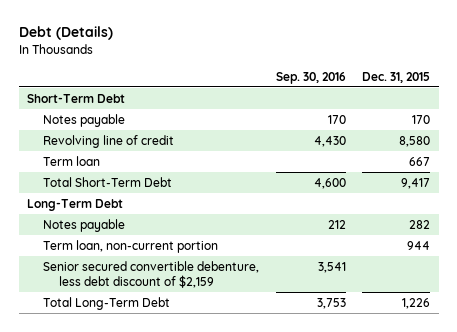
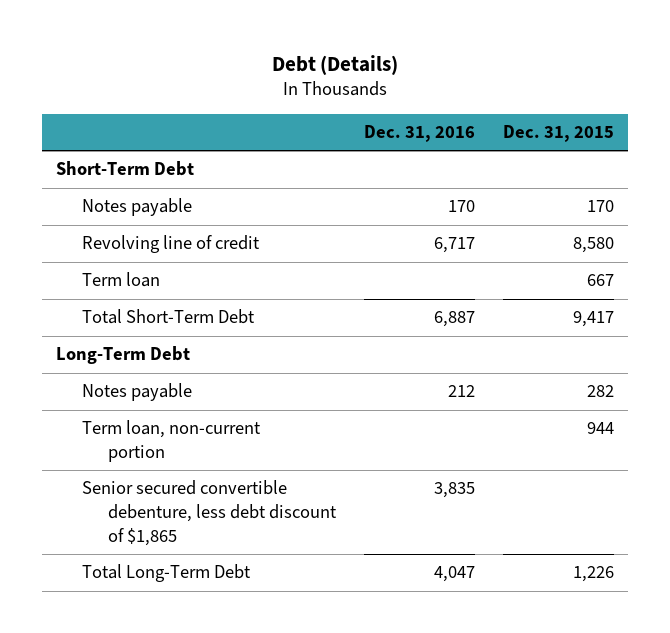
- | Sep. 30, 2016 | Dec. 31, 2015
+ | Dec. 31, 2016 | Dec. 31, 2015
- Senior secured convertible debenture, less debt discount of $2,159 | 3,541 |
+ Senior secured convertible debenture, less debt discount of $1,865 | 3,835 |

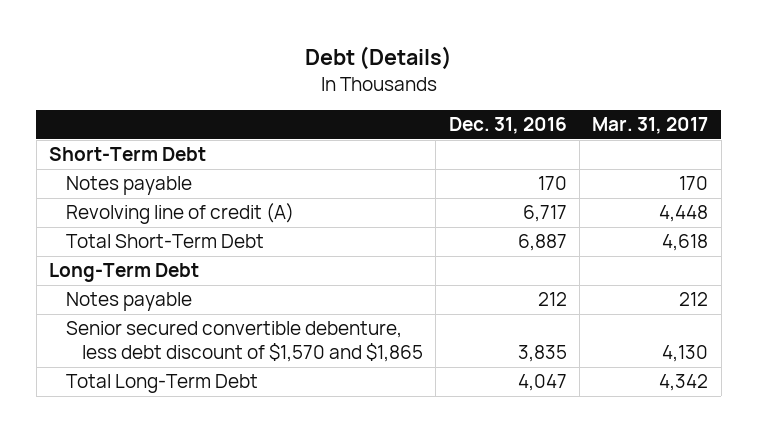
- | Dec. 31, 2016 | Dec. 31, 2015
+ | Dec. 31, 2016 | Mar. 31, 2017
- Revolving line of credit | 6,717 | 8,580
- Term loan | | 667
+ Revolving line of credit (A) | 6,717 | 4,448
- Term loan, non-current portion | | 944
- Senior secured convertible debenture, less debt discount of $1,865 | 3,835 |
+ Senior secured convertible debenture, less debt discount of $1,570 and $1,865 | 3,835 | 4,130

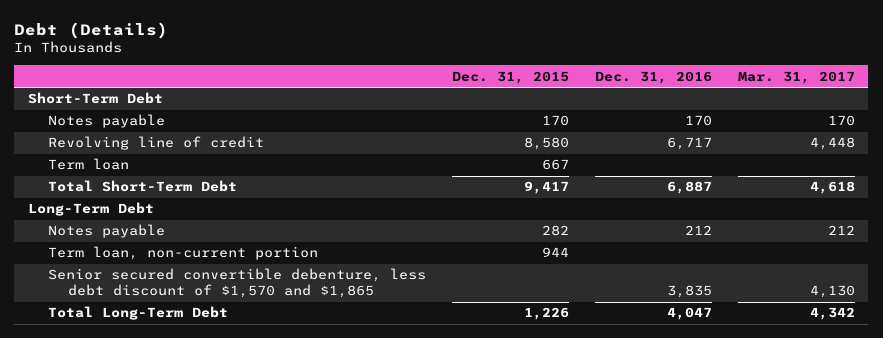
- | Dec. 31, 2016 | Mar. 31, 2017
+ | Dec. 31, 2015 | Dec. 31, 2016 | Mar. 31, 2017
- Revolving line of credit (A) | 6,717 | 4,448
+ Revolving line of credit | 8,580 | 6,717 | 4,448
+ Term loan | 667 | |
+ Term loan, non-current portion | 944 | |

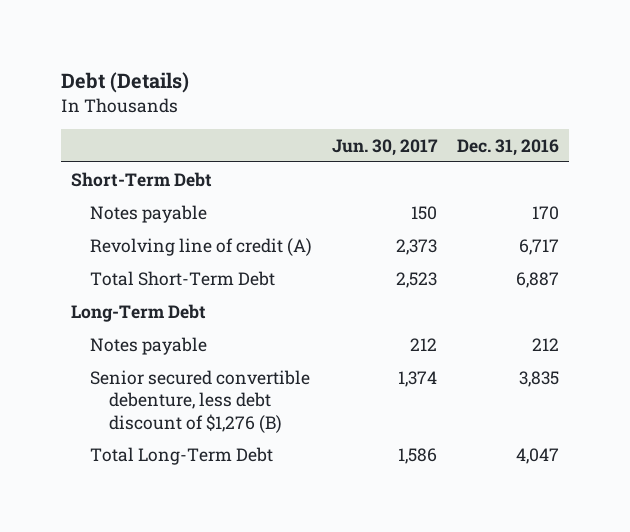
- | Dec. 31, 2015 | Dec. 31, 2016 | Mar. 31, 2017
+ | Jun. 30, 2017 | Dec. 31, 2016
- Revolving line of credit | 8,580 | 6,717 | 4,448
- Term loan | 667 | |
+ Revolving line of credit (A) | 2,373 | 6,717
- Term loan, non-current portion | 944 | |
- Senior secured convertible debenture, less debt discount of $1,570 and $1,865 | | 3,835 | 4,130
+ Senior secured convertible debenture, less debt discount of $1,276 (B) | 1,374 | 3,835

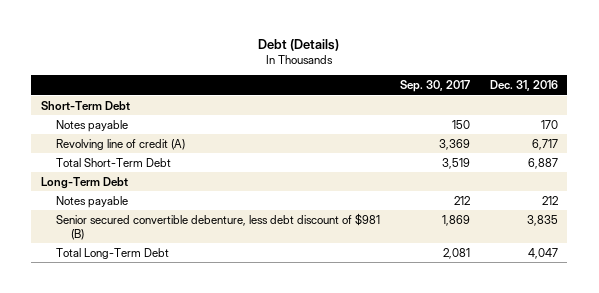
- | Jun. 30, 2017 | Dec. 31, 2016
+ | Sep. 30, 2017 | Dec. 31, 2016
- Senior secured convertible debenture, less debt discount of $1,276 (B) | 1,374 | 3,835
+ Senior secured convertible debenture, less debt discount of $981 (B) | 1,869 | 3,835

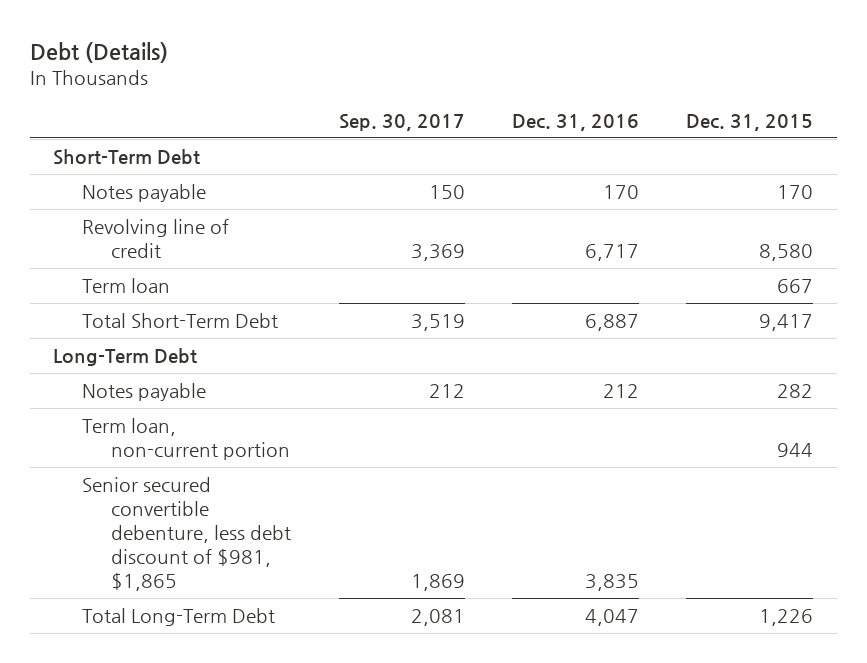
- | Sep. 30, 2017 | Dec. 31, 2016
+ | Sep. 30, 2017 | Dec. 31, 2016 | Dec. 31, 2015
- Revolving line of credit (A) | 3,369 | 6,717
+ Revolving line of credit | 3,369 | 6,717 | 8,580
+ Term loan | | | 667
- Senior secured convertible debenture, less debt discount of $981 (B) | 1,869 | 3,835
+ Term loan, non-current portion | | | 944
+ Senior secured convertible debenture, less debt discount of $981, $1,865 | 1,869 | 3,835 |

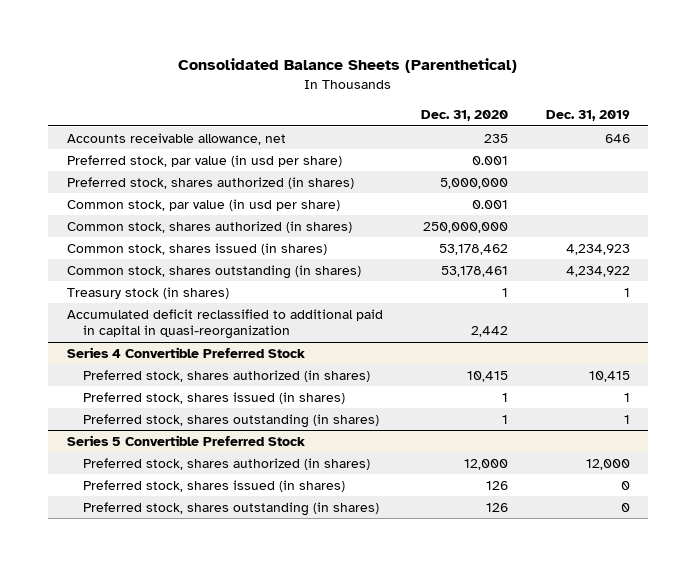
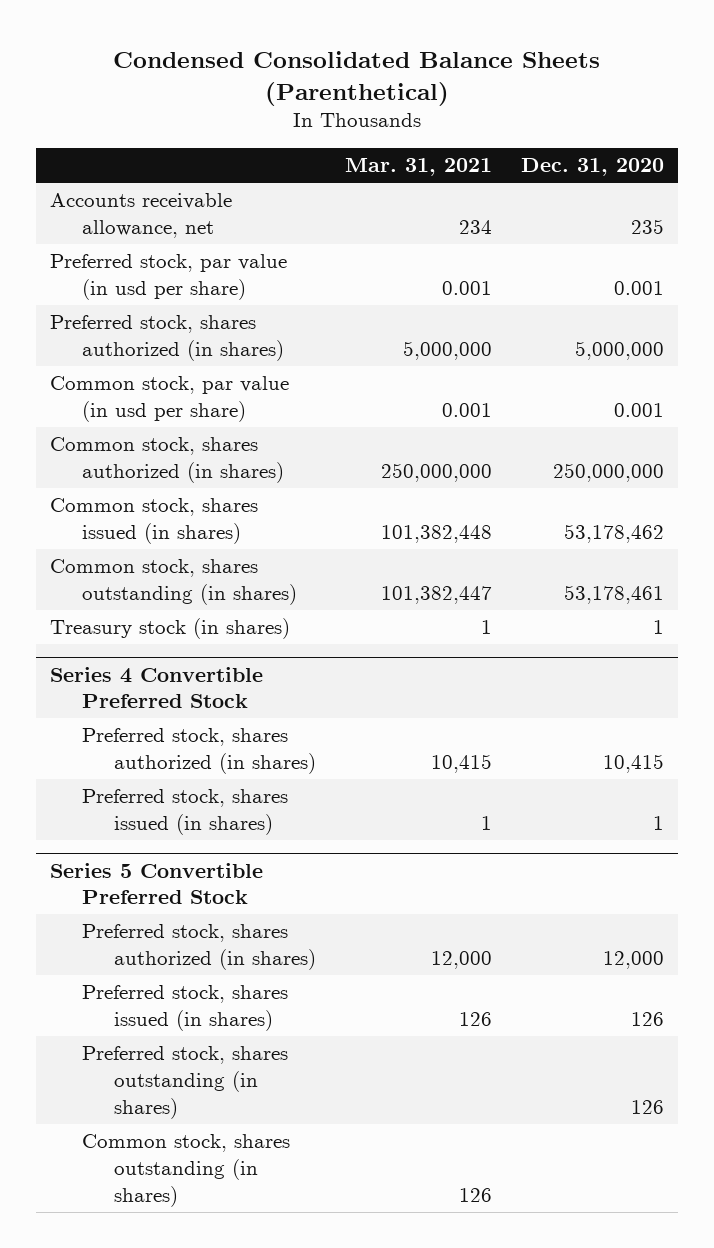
- Consolidated Balance Sheets (Parenthetical)
+ Condensed Consolidated Balance Sheets (Parenthetical)
- | Dec. 31, 2020 | Dec. 31, 2019
+ | Mar. 31, 2021 | Dec. 31, 2020
- Accumulated deficit reclassified to additional paid in capital in quasi-reorganization | 2,442 |
@ Series 4 Convertible Preferred Stock
- Preferred stock, shares outstanding (in shares) | 1 | 1
@ Series 5 Convertible Preferred Stock
+ Common stock, shares outstanding (in shares) | 126 |

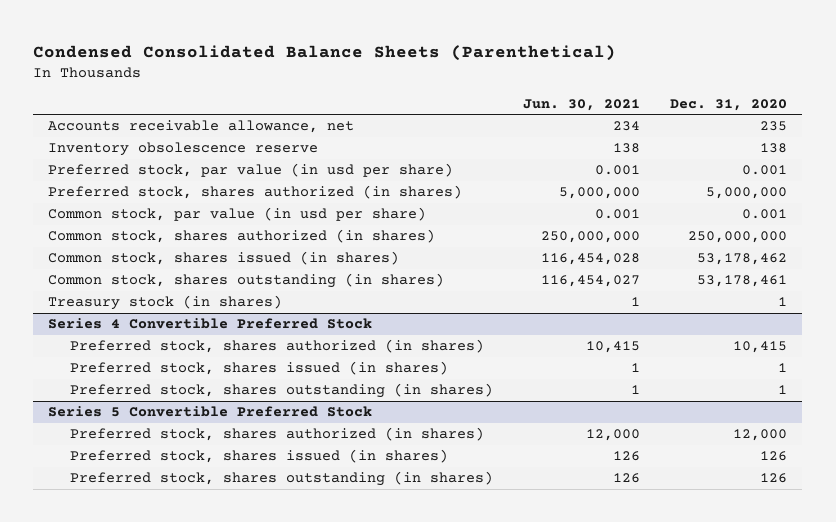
- | Mar. 31, 2021 | Dec. 31, 2020
+ | Jun. 30, 2021 | Dec. 31, 2020
+ Inventory obsolescence reserve | 138 | 138
@ Series 4 Convertible Preferred Stock
+ Preferred stock, shares outstanding (in shares) | 1 | 1
@ Series 5 Convertible Preferred Stock
- Common stock, shares outstanding (in shares) | 126 |

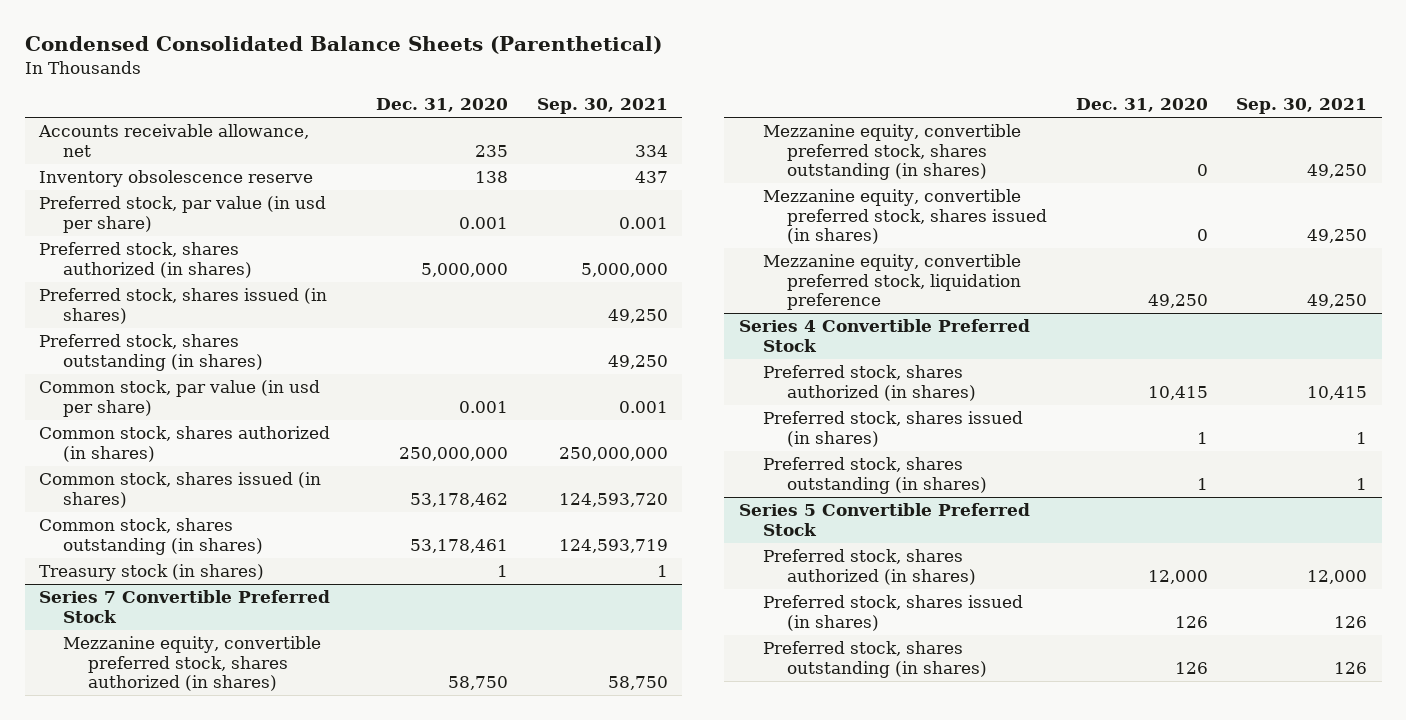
- | Jun. 30, 2021 | Dec. 31, 2020
+ | Dec. 31, 2020 | Sep. 30, 2021
+ Preferred stock, shares issued (in shares) | | 49,250
+ Preferred stock, shares outstanding (in shares) | | 49,250
+ Series 7 Convertible Preferred Stock
+ Mezzanine equity, convertible preferred stock, shares authorized (in shares) | 58,750 | 58,750
+ Mezzanine equity, convertible preferred stock, shares outstanding (in shares) | 0 | 49,250
+ Mezzanine equity, convertible preferred stock, shares issued (in shares) | 0 | 49,250
+ Mezzanine equity, convertible preferred stock, liquidation preference | 49,250 | 49,250

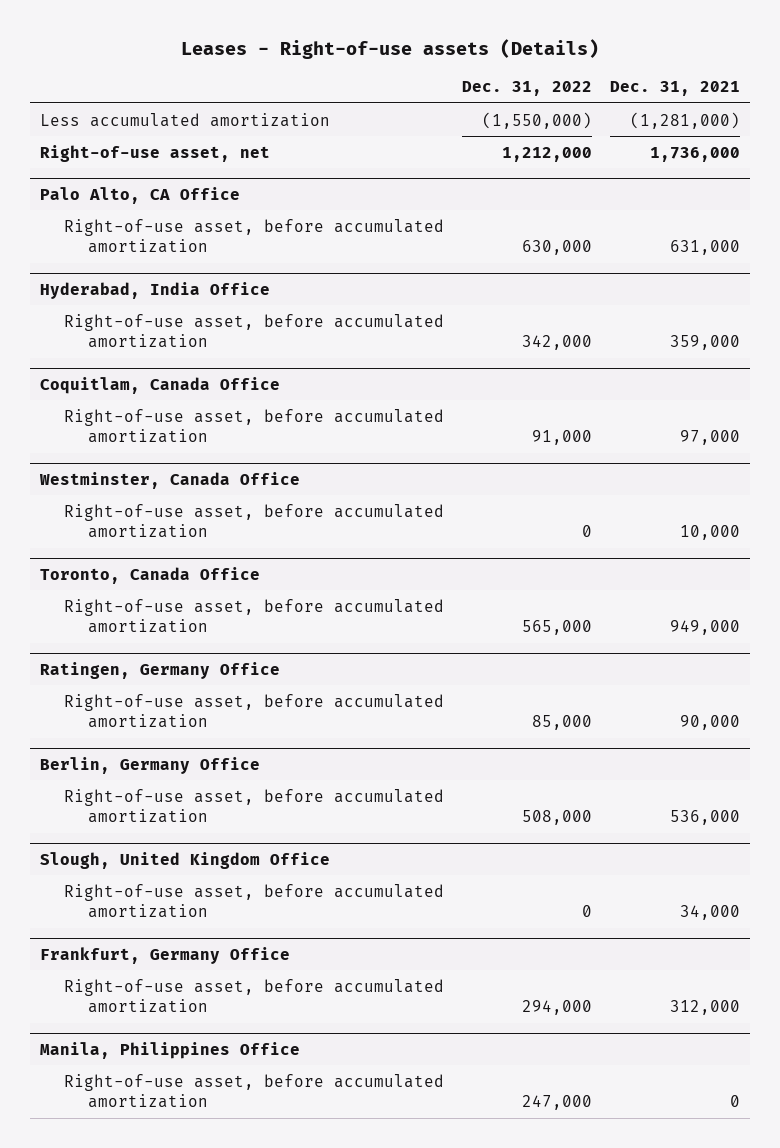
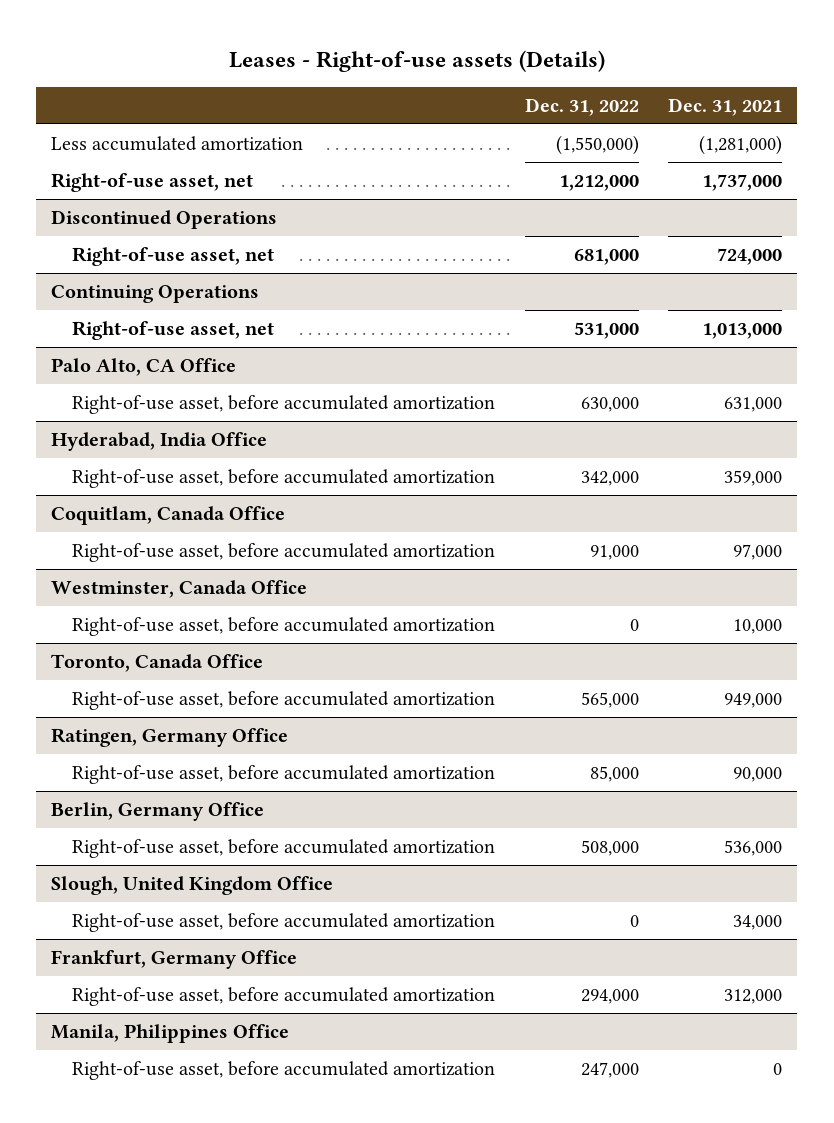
- Right-of-use asset, net | 1,212,000 | 1,736,000
+ Right-of-use asset, net | 1,212,000 | 1,737,000
+ Discontinued Operations
+ Right-of-use asset, net | 681,000 | 724,000
+ Continuing Operations
+ Right-of-use asset, net | 531,000 | 1,013,000

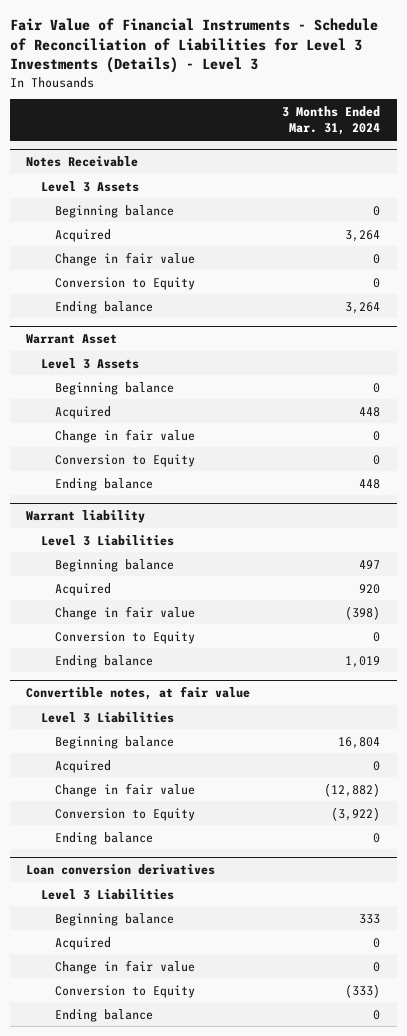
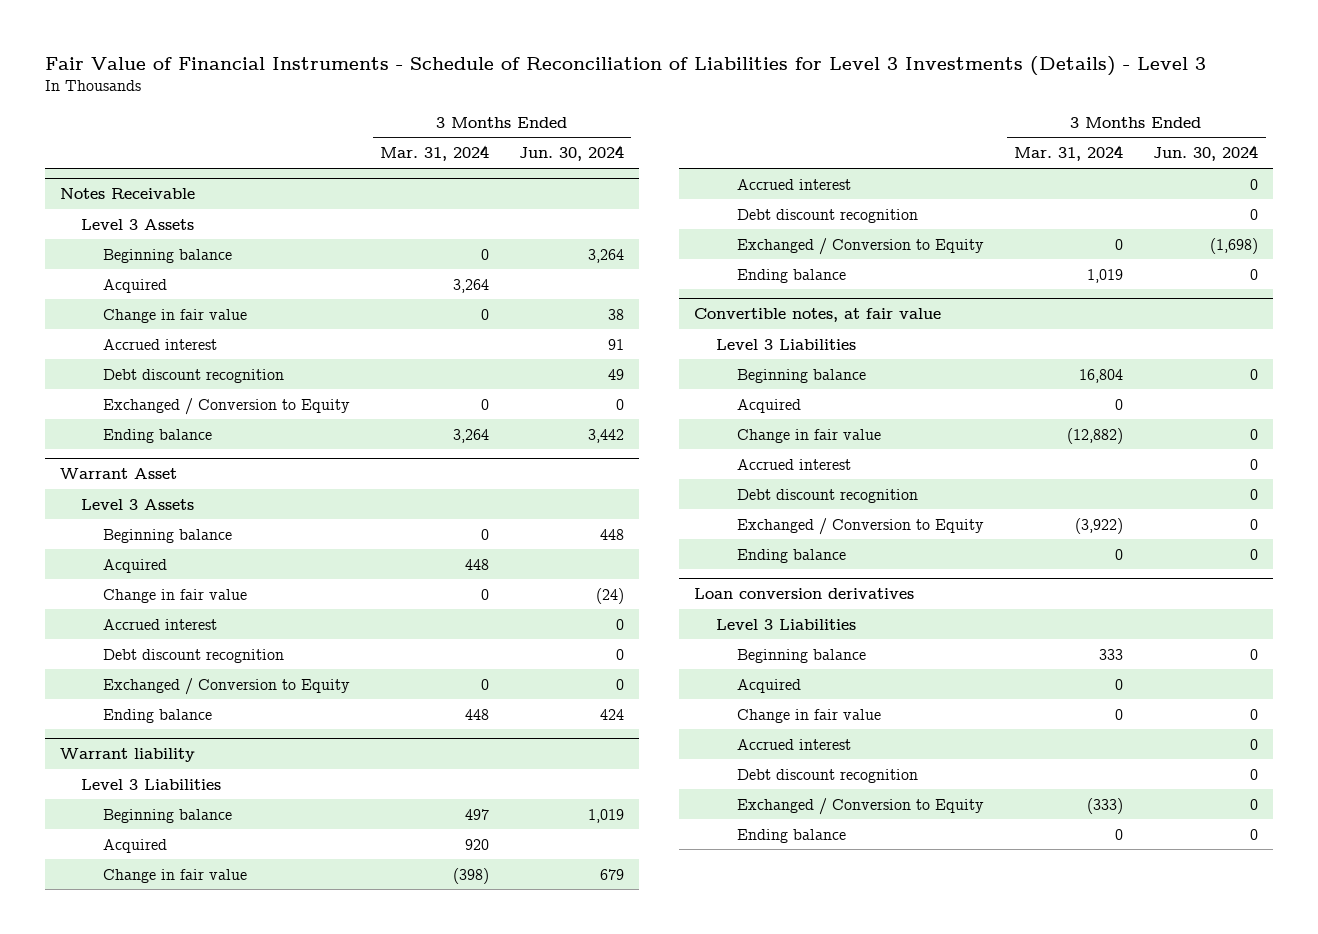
- | 3 Months Ended Mar. 31, 2024
+ | 3 Months Ended Mar. 31, 2024 | 3 Months Ended Jun. 30, 2024
@ Notes Receivable
- Conversion to Equity | 0
+ Accrued interest | | 91
+ Debt discount recognition | | 49
+ Exchanged / Conversion to Equity | 0 | 0
@ Warrant Asset
- Conversion to Equity | 0
+ Accrued interest | | 0
+ Debt discount recognition | | 0
+ Exchanged / Conversion to Equity | 0 | 0
@ Warrant liability
- Conversion to Equity | 0
+ Accrued interest | | 0
+ Debt discount recognition | | 0
+ Exchanged / Conversion to Equity | 0 | (1,698)
@ Convertible notes, at fair value
- Conversion to Equity | (3,922)
+ Accrued interest | | 0
+ Debt discount recognition | | 0
+ Exchanged / Conversion to Equity | (3,922) | 0
@ Loan conversion derivatives
- Conversion to Equity | (333)
+ Accrued interest | | 0
+ Debt discount recognition | | 0
+ Exchanged / Conversion to Equity | (333) | 0

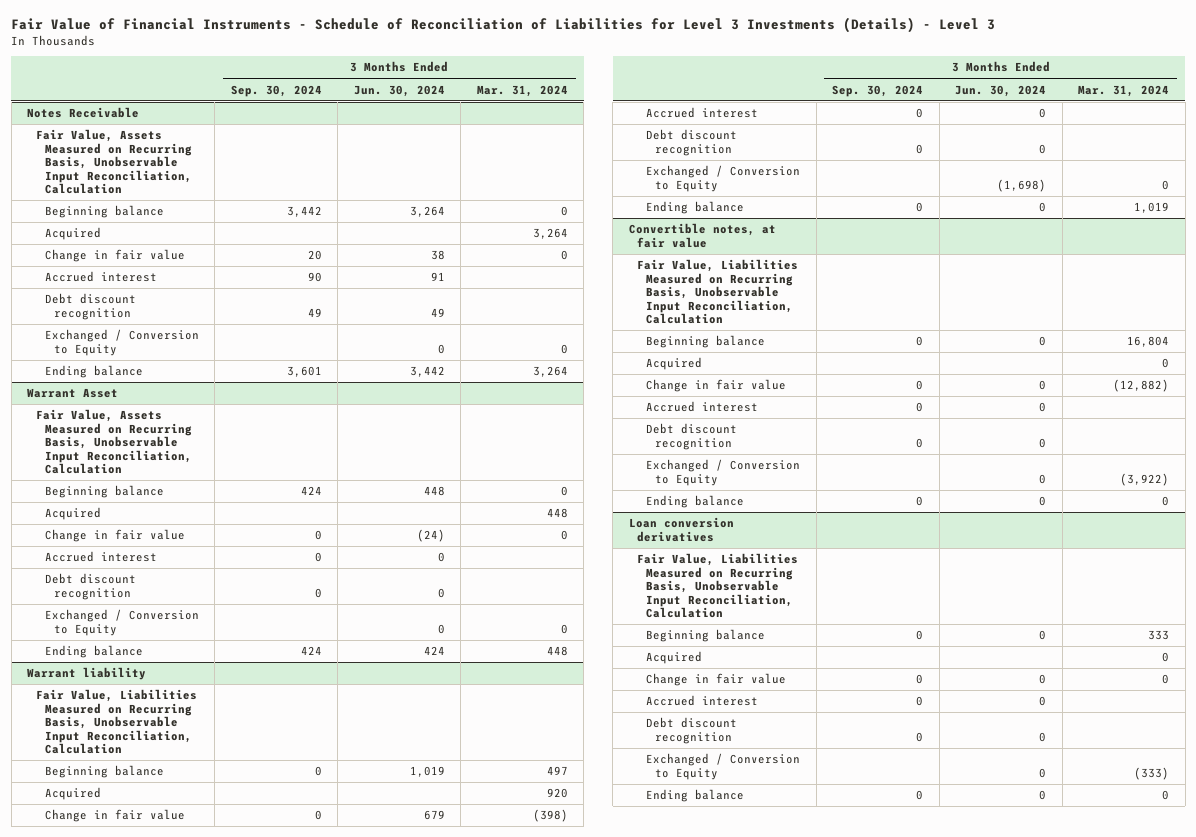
- | 3 Months Ended Mar. 31, 2024 | 3 Months Ended Jun. 30, 2024
+ | 3 Months Ended Sep. 30, 2024 | 3 Months Ended Jun. 30, 2024 | 3 Months Ended Mar. 31, 2024
@ Notes Receivable
- Level 3 Assets
+ Fair Value, Assets Measured on Recurring Basis, Unobservable Input Reconciliation, Calculation
@ Warrant Asset
- Level 3 Assets
+ Fair Value, Assets Measured on Recurring Basis, Unobservable Input Reconciliation, Calculation
@ Warrant liability
- Level 3 Liabilities
+ Fair Value, Liabilities Measured on Recurring Basis, Unobservable Input Reconciliation, Calculation
@ Convertible notes, at fair value
- Level 3 Liabilities
+ Fair Value, Liabilities Measured on Recurring Basis, Unobservable Input Reconciliation, Calculation
@ Loan conversion derivatives
- Level 3 Liabilities
+ Fair Value, Liabilities Measured on Recurring Basis, Unobservable Input Reconciliation, Calculation

